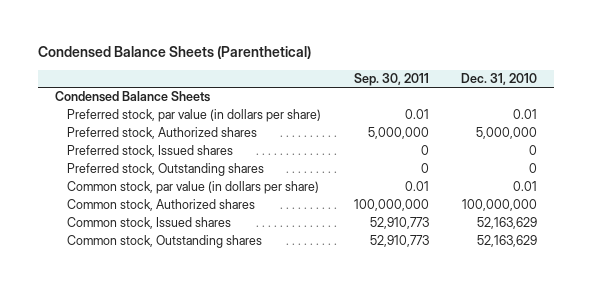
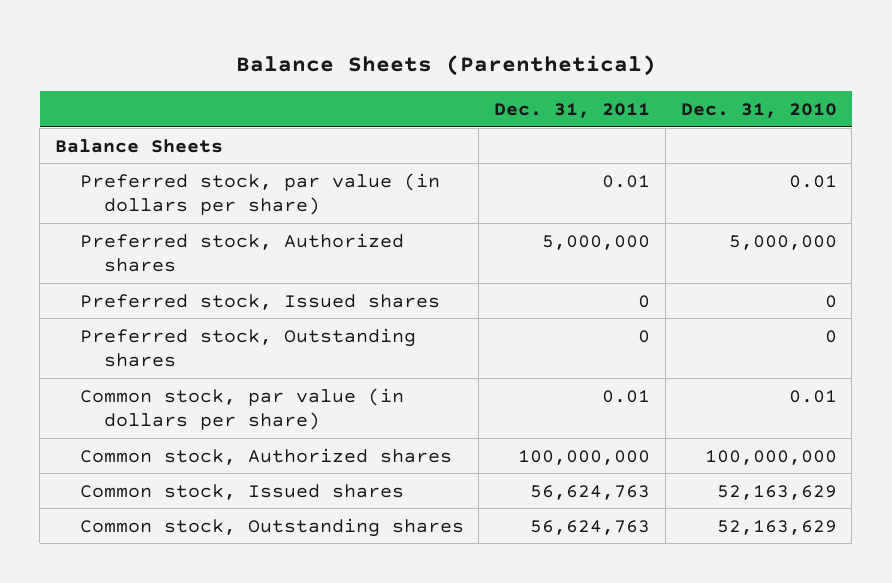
- Condensed Balance Sheets (Parenthetical)
+ Balance Sheets (Parenthetical)
- | Sep. 30, 2011 | Dec. 31, 2010
+ | Dec. 31, 2011 | Dec. 31, 2010
- Condensed Balance Sheets
+ Balance Sheets

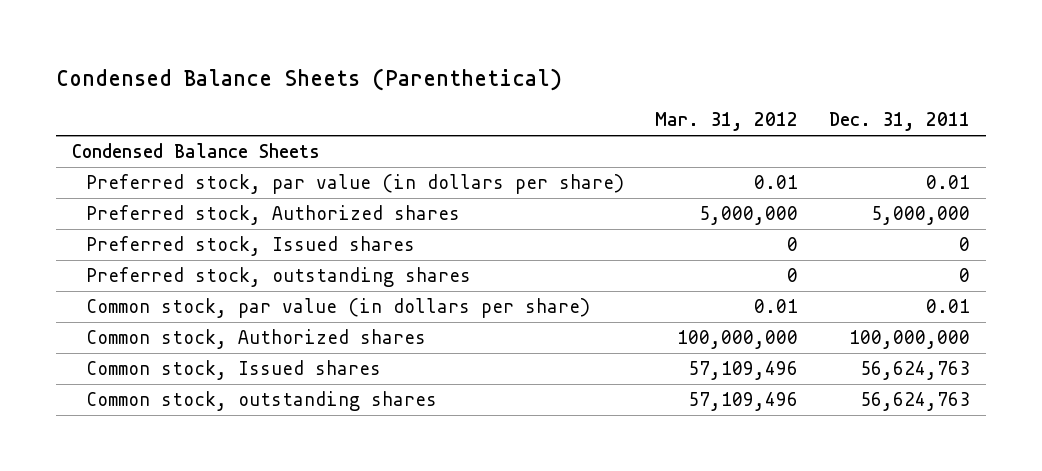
- Balance Sheets (Parenthetical)
+ Condensed Balance Sheets (Parenthetical)
- | Dec. 31, 2011 | Dec. 31, 2010
+ | Mar. 31, 2012 | Dec. 31, 2011
- Balance Sheets
+ Condensed Balance Sheets
- Preferred stock, Outstanding shares | 0 | 0
+ Preferred stock, outstanding shares | 0 | 0
- Common stock, Outstanding shares | 56,624,763 | 52,163,629
+ Common stock, outstanding shares | 57,109,496 | 56,624,763

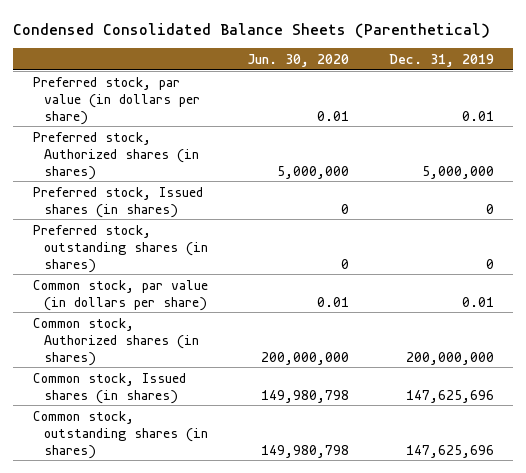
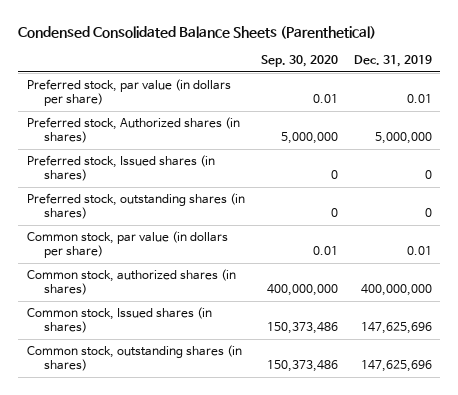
- | Jun. 30, 2020 | Dec. 31, 2019
+ | Sep. 30, 2020 | Dec. 31, 2019
- Common stock, Authorized shares (in shares) | 200,000,000 | 200,000,000
+ Common stock, authorized shares (in shares) | 400,000,000 | 400,000,000

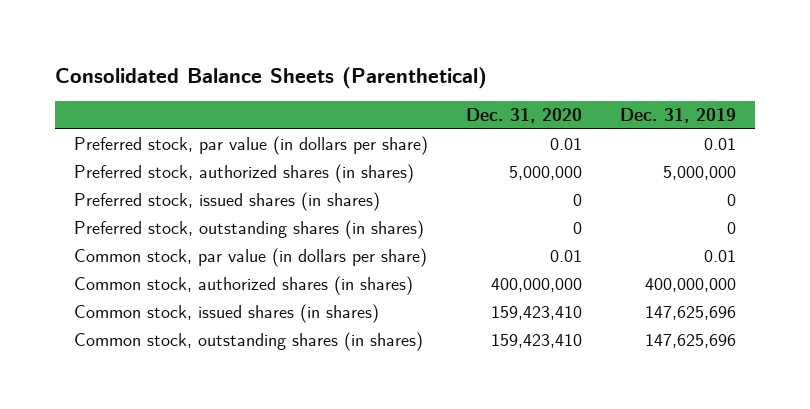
- Condensed Consolidated Balance Sheets (Parenthetical)
+ Consolidated Balance Sheets (Parenthetical)
- | Sep. 30, 2020 | Dec. 31, 2019
+ | Dec. 31, 2020 | Dec. 31, 2019
- Preferred stock, Authorized shares (in shares) | 5,000,000 | 5,000,000
- Preferred stock, Issued shares (in shares) | 0 | 0
+ Preferred stock, authorized shares (in shares) | 5,000,000 | 5,000,000
+ Preferred stock, issued shares (in shares) | 0 | 0
- Common stock, Issued shares (in shares) | 150,373,486 | 147,625,696
+ Common stock, issued shares (in shares) | 159,423,410 | 147,625,696

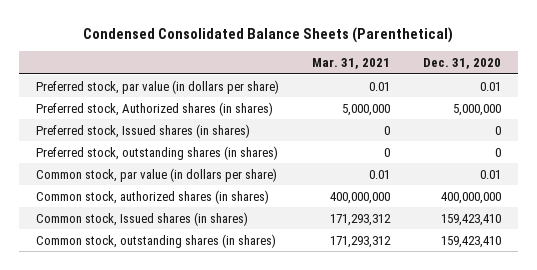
- Consolidated Balance Sheets (Parenthetical)
+ Condensed Consolidated Balance Sheets (Parenthetical)
- | Dec. 31, 2020 | Dec. 31, 2019
+ | Mar. 31, 2021 | Dec. 31, 2020
- Preferred stock, authorized shares (in shares) | 5,000,000 | 5,000,000
- Preferred stock, issued shares (in shares) | 0 | 0
+ Preferred stock, Authorized shares (in shares) | 5,000,000 | 5,000,000
+ Preferred stock, Issued shares (in shares) | 0 | 0
- Common stock, issued shares (in shares) | 159,423,410 | 147,625,696
+ Common stock, Issued shares (in shares) | 171,293,312 | 159,423,410

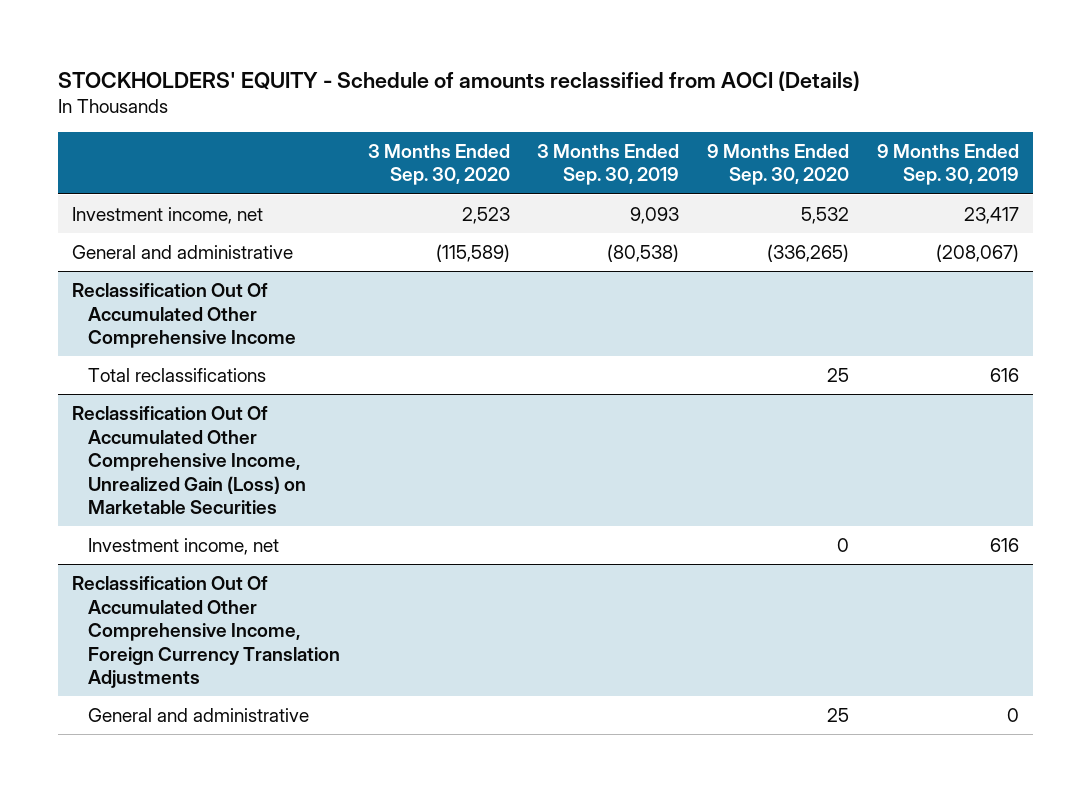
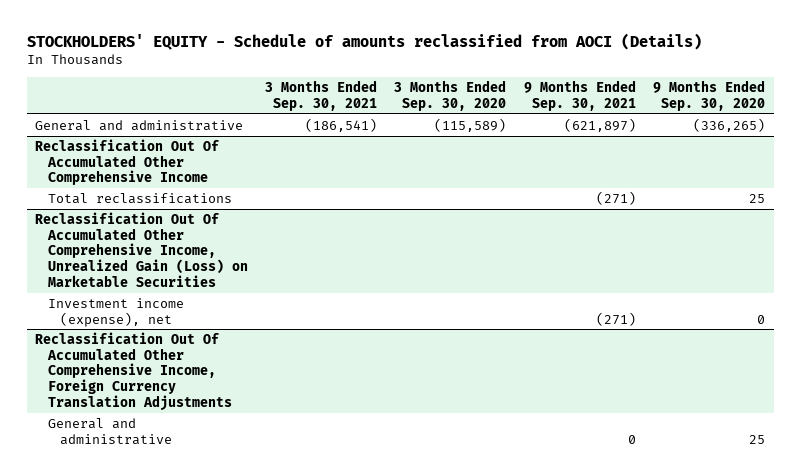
- | 3 Months Ended Sep. 30, 2020 | 3 Months Ended Sep. 30, 2019 | 9 Months Ended Sep. 30, 2020 | 9 Months Ended Sep. 30, 2019
+ | 3 Months Ended Sep. 30, 2021 | 3 Months Ended Sep. 30, 2020 | 9 Months Ended Sep. 30, 2021 | 9 Months Ended Sep. 30, 2020
- Investment income, net | 2,523 | 9,093 | 5,532 | 23,417
@ Reclassification Out Of Accumulated Other Comprehensive Income, Unrealized Gain (Loss) on Marketable Securities
- Investment income, net | | | 0 | 616
+ Investment income (expense), net | | | (271) | 0

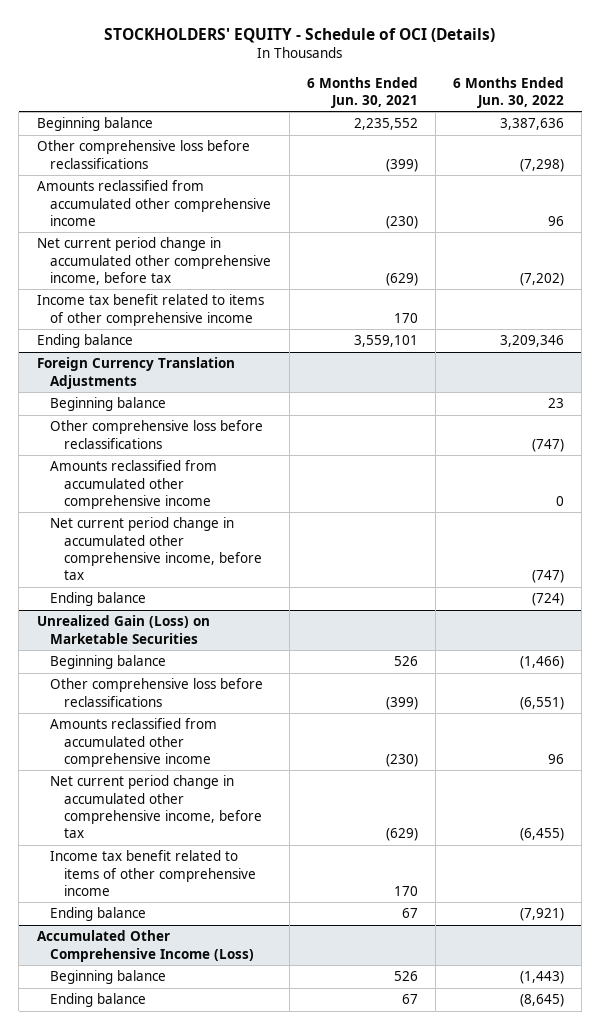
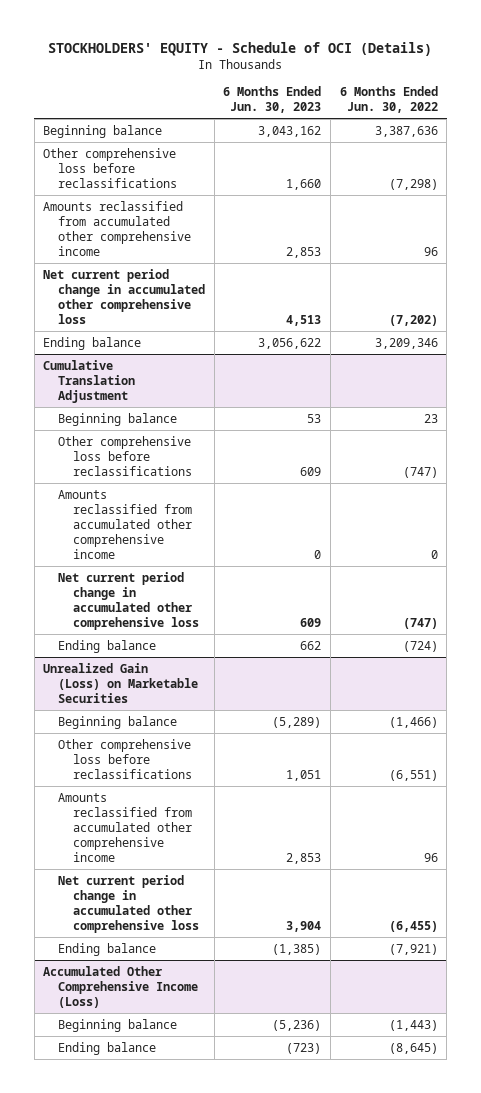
- | 6 Months Ended Jun. 30, 2021 | 6 Months Ended Jun. 30, 2022
+ | 6 Months Ended Jun. 30, 2023 | 6 Months Ended Jun. 30, 2022
- Net current period change in accumulated other comprehensive income, before tax | (629) | (7,202)
- Income tax benefit related to items of other comprehensive income | 170 |
+ Net current period change in accumulated other comprehensive loss | 4,513 | (7,202)
- Foreign Currency Translation Adjustments
+ Cumulative Translation Adjustment
- Net current period change in accumulated other comprehensive income, before tax | | (747)
+ Net current period change in accumulated other comprehensive loss | 609 | (747)
@ Unrealized Gain (Loss) on Marketable Securities
- Net current period change in accumulated other comprehensive income, before tax | (629) | (6,455)
- Income tax benefit related to items of other comprehensive income | 170 |
+ Net current period change in accumulated other comprehensive loss | 3,904 | (6,455)

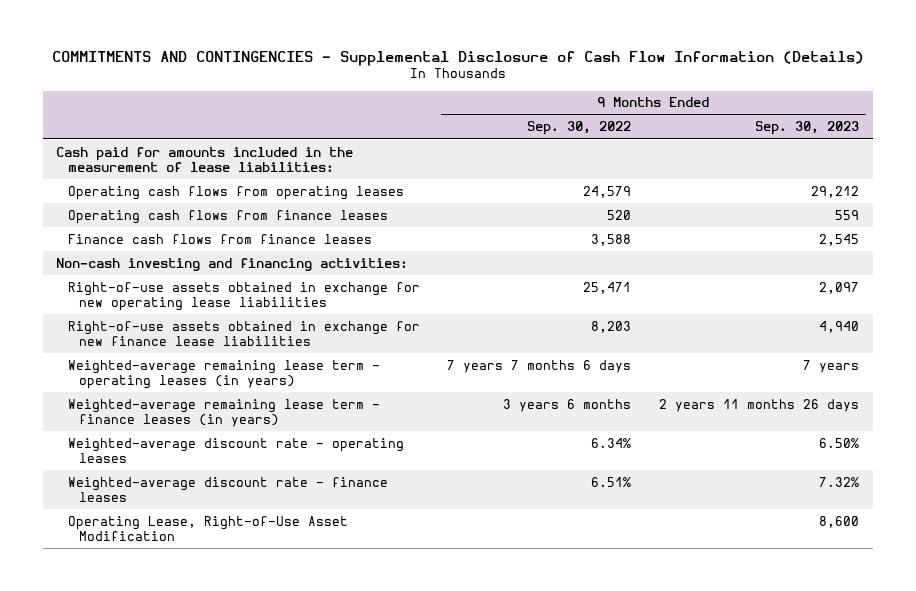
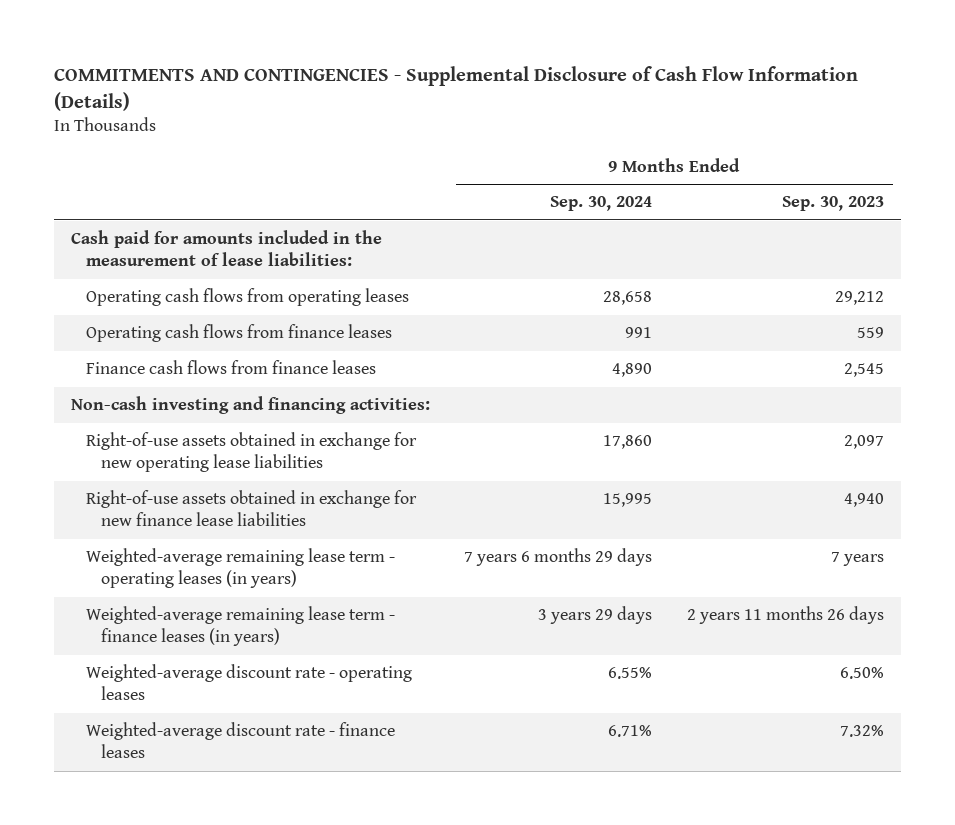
- | 9 Months Ended Sep. 30, 2022 | 9 Months Ended Sep. 30, 2023
+ | 9 Months Ended Sep. 30, 2024 | 9 Months Ended Sep. 30, 2023
- Operating Lease, Right-of-Use Asset Modification | | 8,600

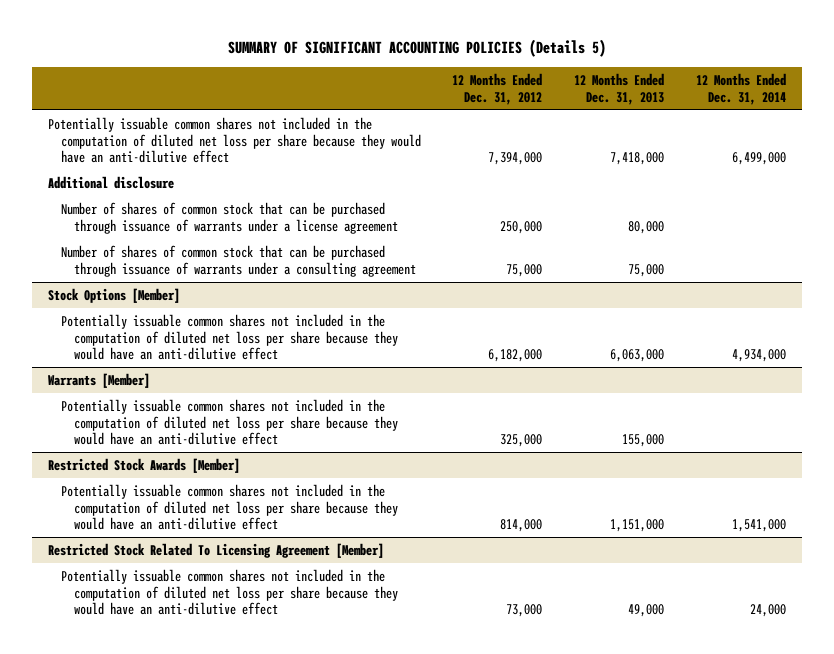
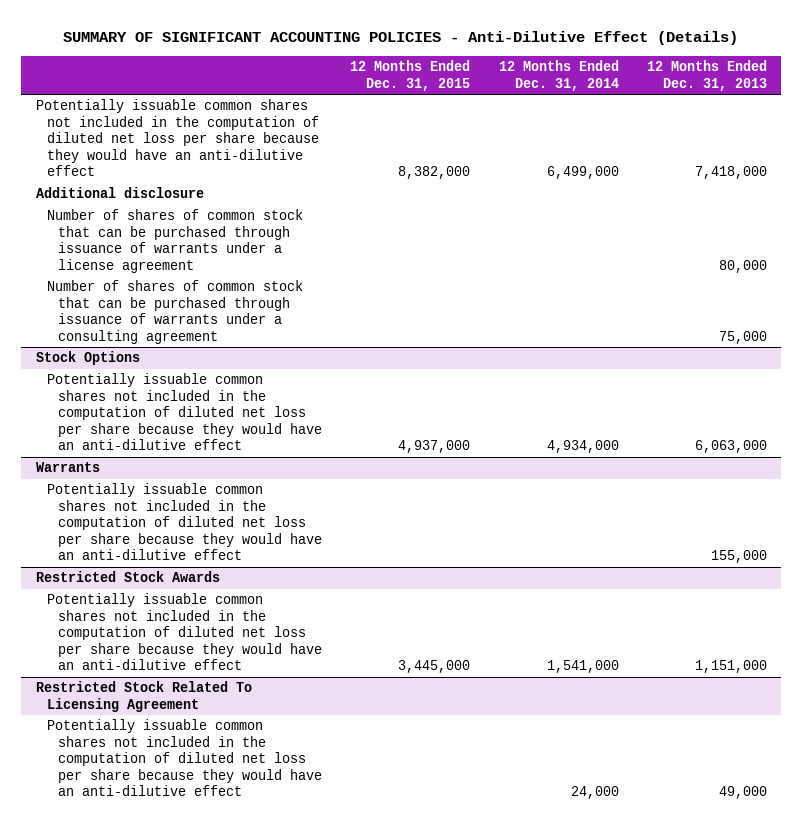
- SUMMARY OF SIGNIFICANT ACCOUNTING POLICIES (Details 5)
+ SUMMARY OF SIGNIFICANT ACCOUNTING POLICIES - Anti-Dilutive Effect (Details)
- | 12 Months Ended Dec. 31, 2012 | 12 Months Ended Dec. 31, 2013 | 12 Months Ended Dec. 31, 2014
+ | 12 Months Ended Dec. 31, 2015 | 12 Months Ended Dec. 31, 2014 | 12 Months Ended Dec. 31, 2013
- Stock Options [Member]
+ Stock Options
- Warrants [Member]
+ Warrants
- Restricted Stock Awards [Member]
+ Restricted Stock Awards
- Restricted Stock Related To Licensing Agreement [Member]
+ Restricted Stock Related To Licensing Agreement

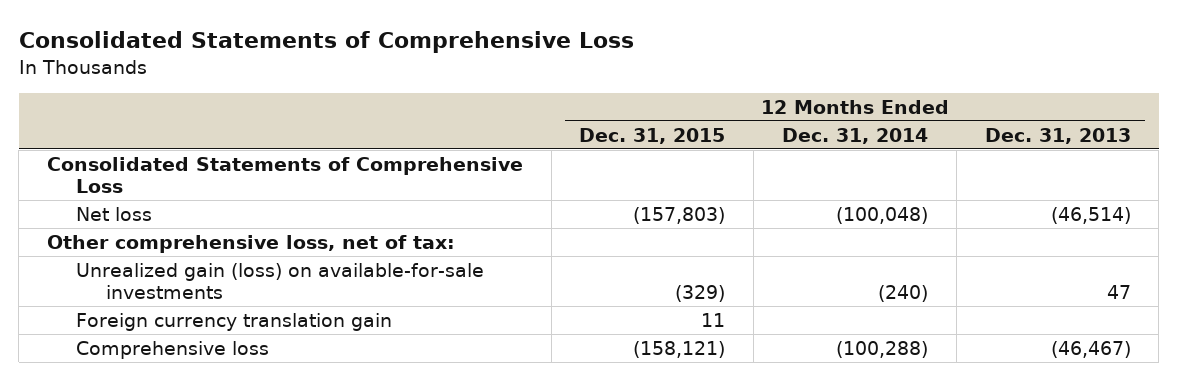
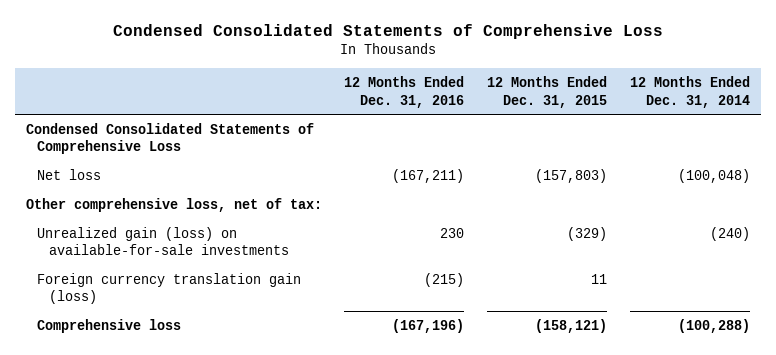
- Consolidated Statements of Comprehensive Loss
+ Condensed Consolidated Statements of Comprehensive Loss
- | 12 Months Ended Dec. 31, 2015 | 12 Months Ended Dec. 31, 2014 | 12 Months Ended Dec. 31, 2013
+ | 12 Months Ended Dec. 31, 2016 | 12 Months Ended Dec. 31, 2015 | 12 Months Ended Dec. 31, 2014
- Consolidated Statements of Comprehensive Loss
+ Condensed Consolidated Statements of Comprehensive Loss
- Foreign currency translation gain | 11 | |
+ Foreign currency translation gain (loss) | (215) | 11 |

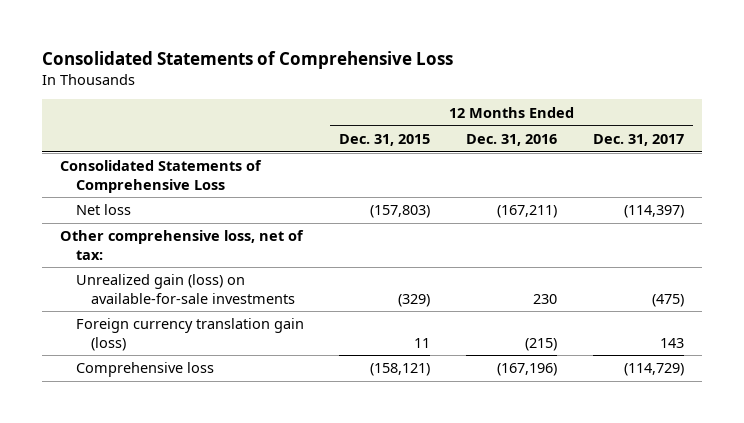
- Condensed Consolidated Statements of Comprehensive Loss
+ Consolidated Statements of Comprehensive Loss
- | 12 Months Ended Dec. 31, 2016 | 12 Months Ended Dec. 31, 2015 | 12 Months Ended Dec. 31, 2014
+ | 12 Months Ended Dec. 31, 2015 | 12 Months Ended Dec. 31, 2016 | 12 Months Ended Dec. 31, 2017
- Condensed Consolidated Statements of Comprehensive Loss
+ Consolidated Statements of Comprehensive Loss

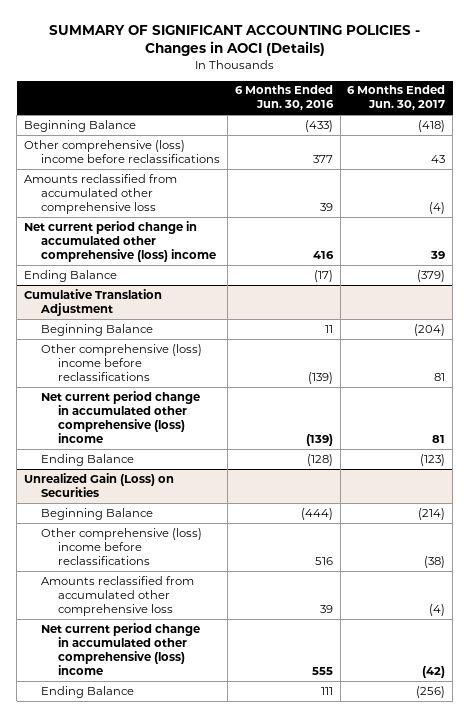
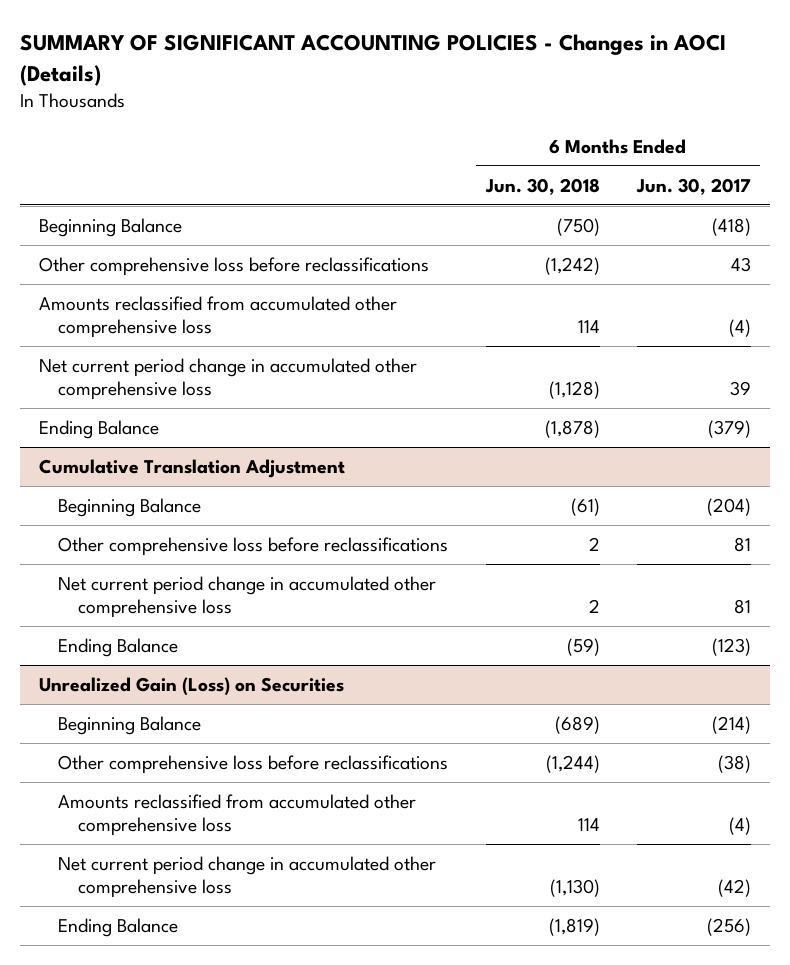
- | 6 Months Ended Jun. 30, 2016 | 6 Months Ended Jun. 30, 2017
+ | 6 Months Ended Jun. 30, 2018 | 6 Months Ended Jun. 30, 2017
- Other comprehensive (loss) income before reclassifications | 377 | 43
+ Other comprehensive loss before reclassifications | (1,242) | 43
- Net current period change in accumulated other comprehensive (loss) income | 416 | 39
+ Net current period change in accumulated other comprehensive loss | (1,128) | 39
@ Cumulative Translation Adjustment
- Other comprehensive (loss) income before reclassifications | (139) | 81
- Net current period change in accumulated other comprehensive (loss) income | (139) | 81
+ Other comprehensive loss before reclassifications | 2 | 81
+ Net current period change in accumulated other comprehensive loss | 2 | 81
@ Unrealized Gain (Loss) on Securities
- Other comprehensive (loss) income before reclassifications | 516 | (38)
+ Other comprehensive loss before reclassifications | (1,244) | (38)
- Net current period change in accumulated other comprehensive (loss) income | 555 | (42)
+ Net current period change in accumulated other comprehensive loss | (1,130) | (42)

